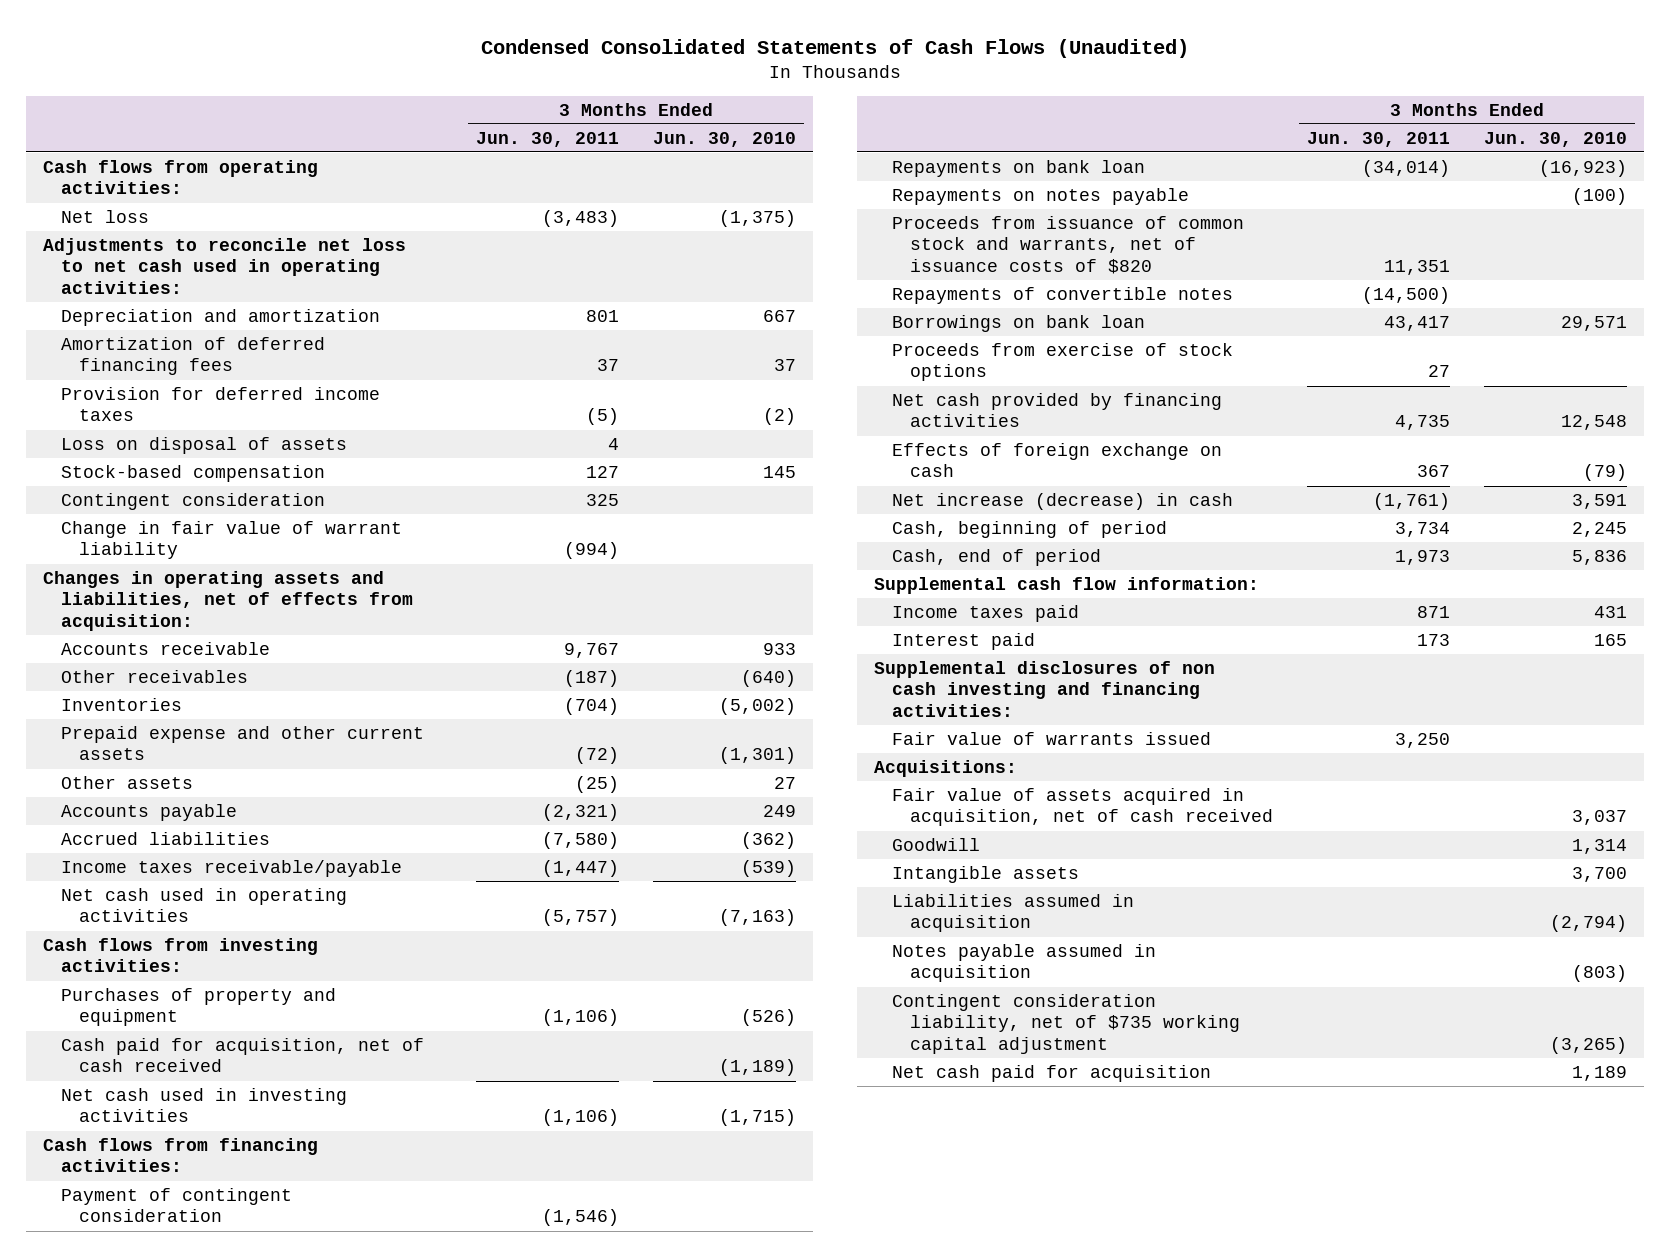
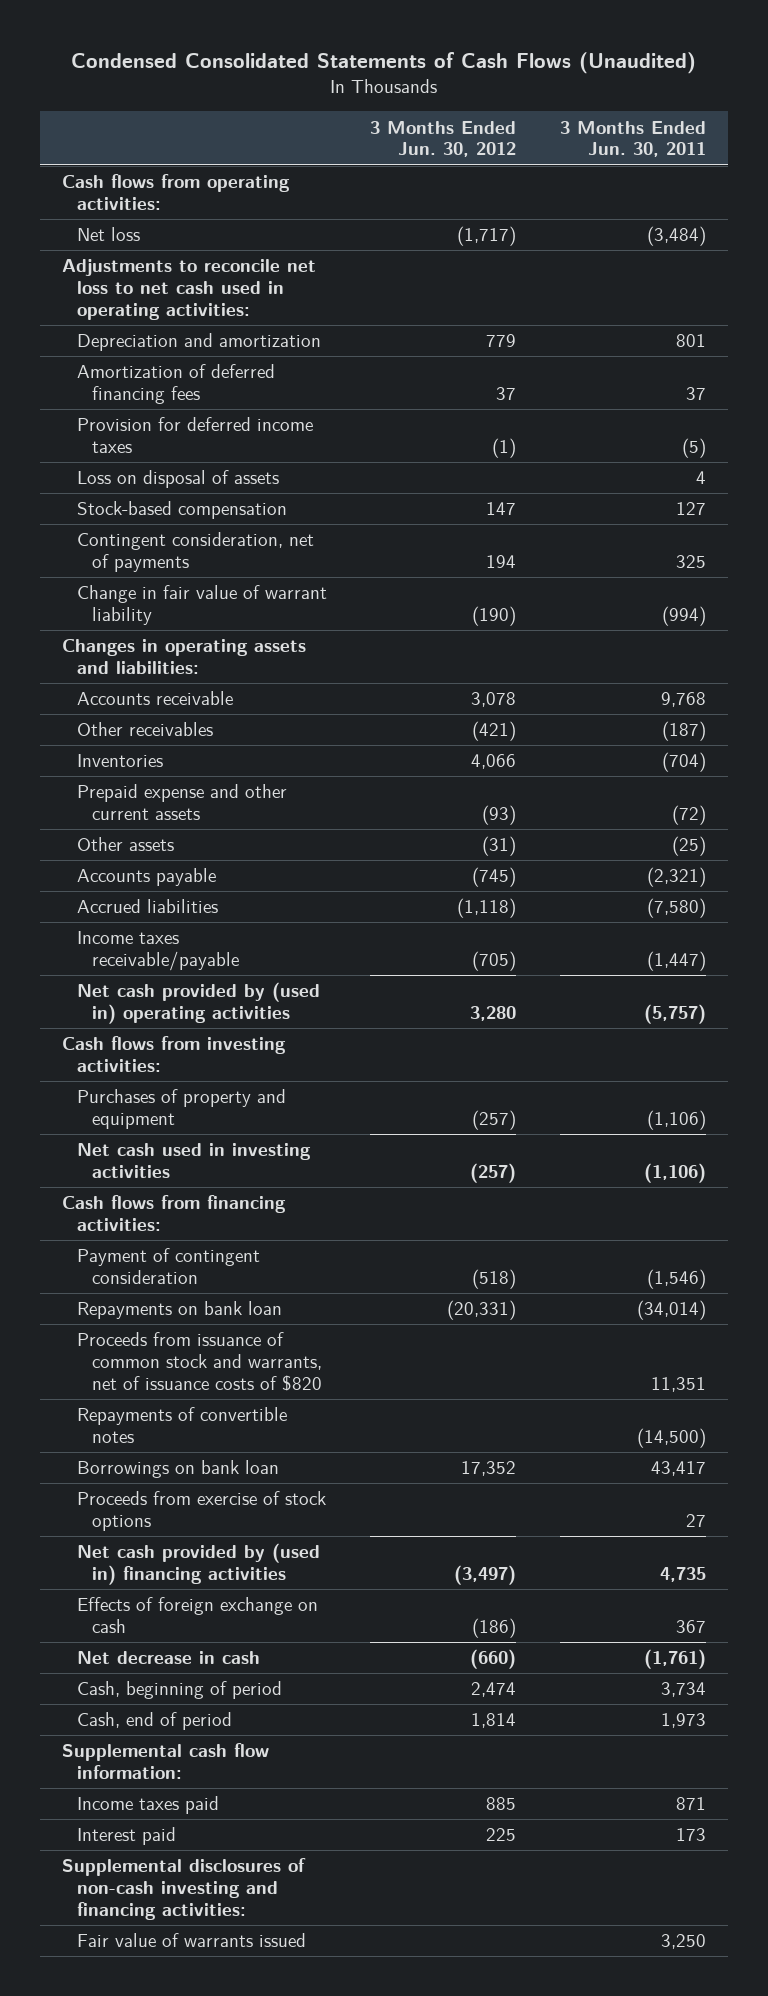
- | 3 Months Ended Jun. 30, 2011 | 3 Months Ended Jun. 30, 2010
+ | 3 Months Ended Jun. 30, 2012 | 3 Months Ended Jun. 30, 2011
- Net loss | (3,483) | (1,375)
+ Net loss | (1,717) | (3,484)
- Contingent consideration | 325 |
+ Contingent consideration, net of payments | 194 | 325
- Changes in operating assets and liabilities, net of effects from acquisition:
- Accounts receivable | 9,767 | 933
+ Changes in operating assets and liabilities:
+ Accounts receivable | 3,078 | 9,768
- Net cash used in operating activities | (5,757) | (7,163)
+ Net cash provided by (used in) operating activities | 3,280 | (5,757)
- Cash paid for acquisition, net of cash received | | (1,189)
- Repayments on notes payable | | (100)
- Net cash provided by financing activities | 4,735 | 12,548
+ Net cash provided by (used in) financing activities | (3,497) | 4,735
- Net increase (decrease) in cash | (1,761) | 3,591
+ Net decrease in cash | (660) | (1,761)
- Supplemental disclosures of non cash investing and financing activities:
+ Supplemental disclosures of non-cash investing and financing activities:
- Acquisitions:
- Fair value of assets acquired in acquisition, net of cash received | | 3,037
- Goodwill | | 1,314
- Intangible assets | | 3,700
- Liabilities assumed in acquisition | | (2,794)
- Notes payable assumed in acquisition | | (803)
- Contingent consideration liability, net of $735 working capital adjustment | | (3,265)
- Net cash paid for acquisition | | 1,189

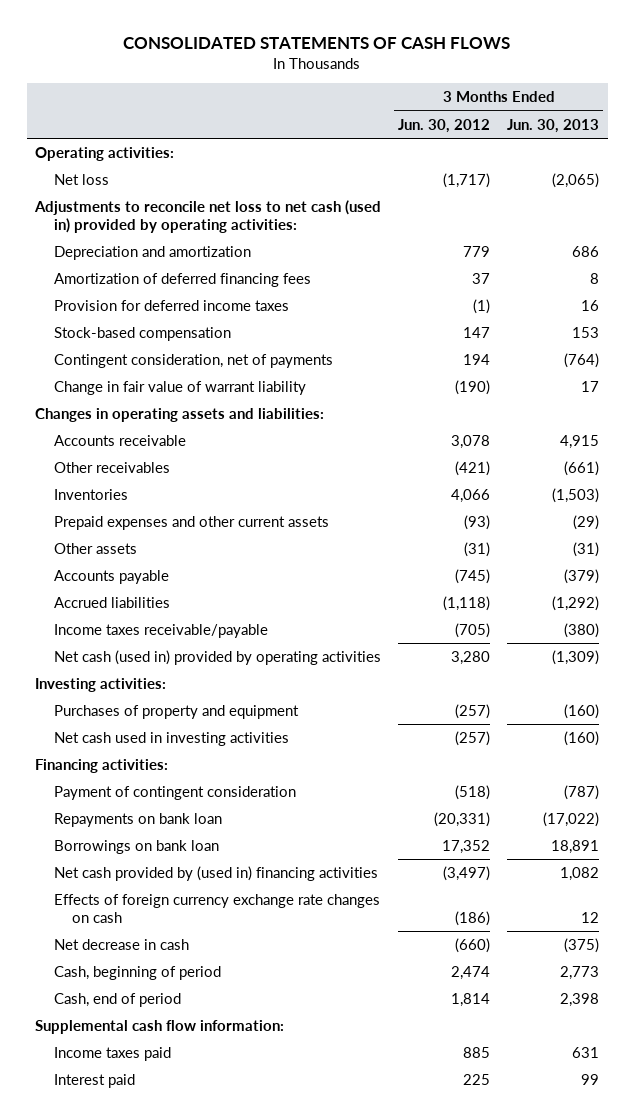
- Condensed Consolidated Statements of Cash Flows (Unaudited)
+ CONSOLIDATED STATEMENTS OF CASH FLOWS
- | 3 Months Ended Jun. 30, 2012 | 3 Months Ended Jun. 30, 2011
+ | 3 Months Ended Jun. 30, 2012 | 3 Months Ended Jun. 30, 2013
- Cash flows from operating activities:
+ Operating activities:
- Adjustments to reconcile net loss to net cash used in operating activities:
+ Adjustments to reconcile net loss to net cash (used in) provided by operating activities:
- Loss on disposal of assets | | 4
- Prepaid expense and other current assets | (93) | (72)
+ Prepaid expenses and other current assets | (93) | (29)
- Net cash provided by (used in) operating activities | 3,280 | (5,757)
- Cash flows from investing activities:
+ Net cash (used in) provided by operating activities | 3,280 | (1,309)
+ Investing activities:
- Cash flows from financing activities:
+ Financing activities:
- Proceeds from issuance of common stock and warrants, net of issuance costs of $820 | | 11,351
- Repayments of convertible notes | | (14,500)
- Proceeds from exercise of stock options | | 27
- Effects of foreign exchange on cash | (186) | 367
+ Effects of foreign currency exchange rate changes on cash | (186) | 12
- Supplemental disclosures of non-cash investing and financing activities:
- Fair value of warrants issued | | 3,250

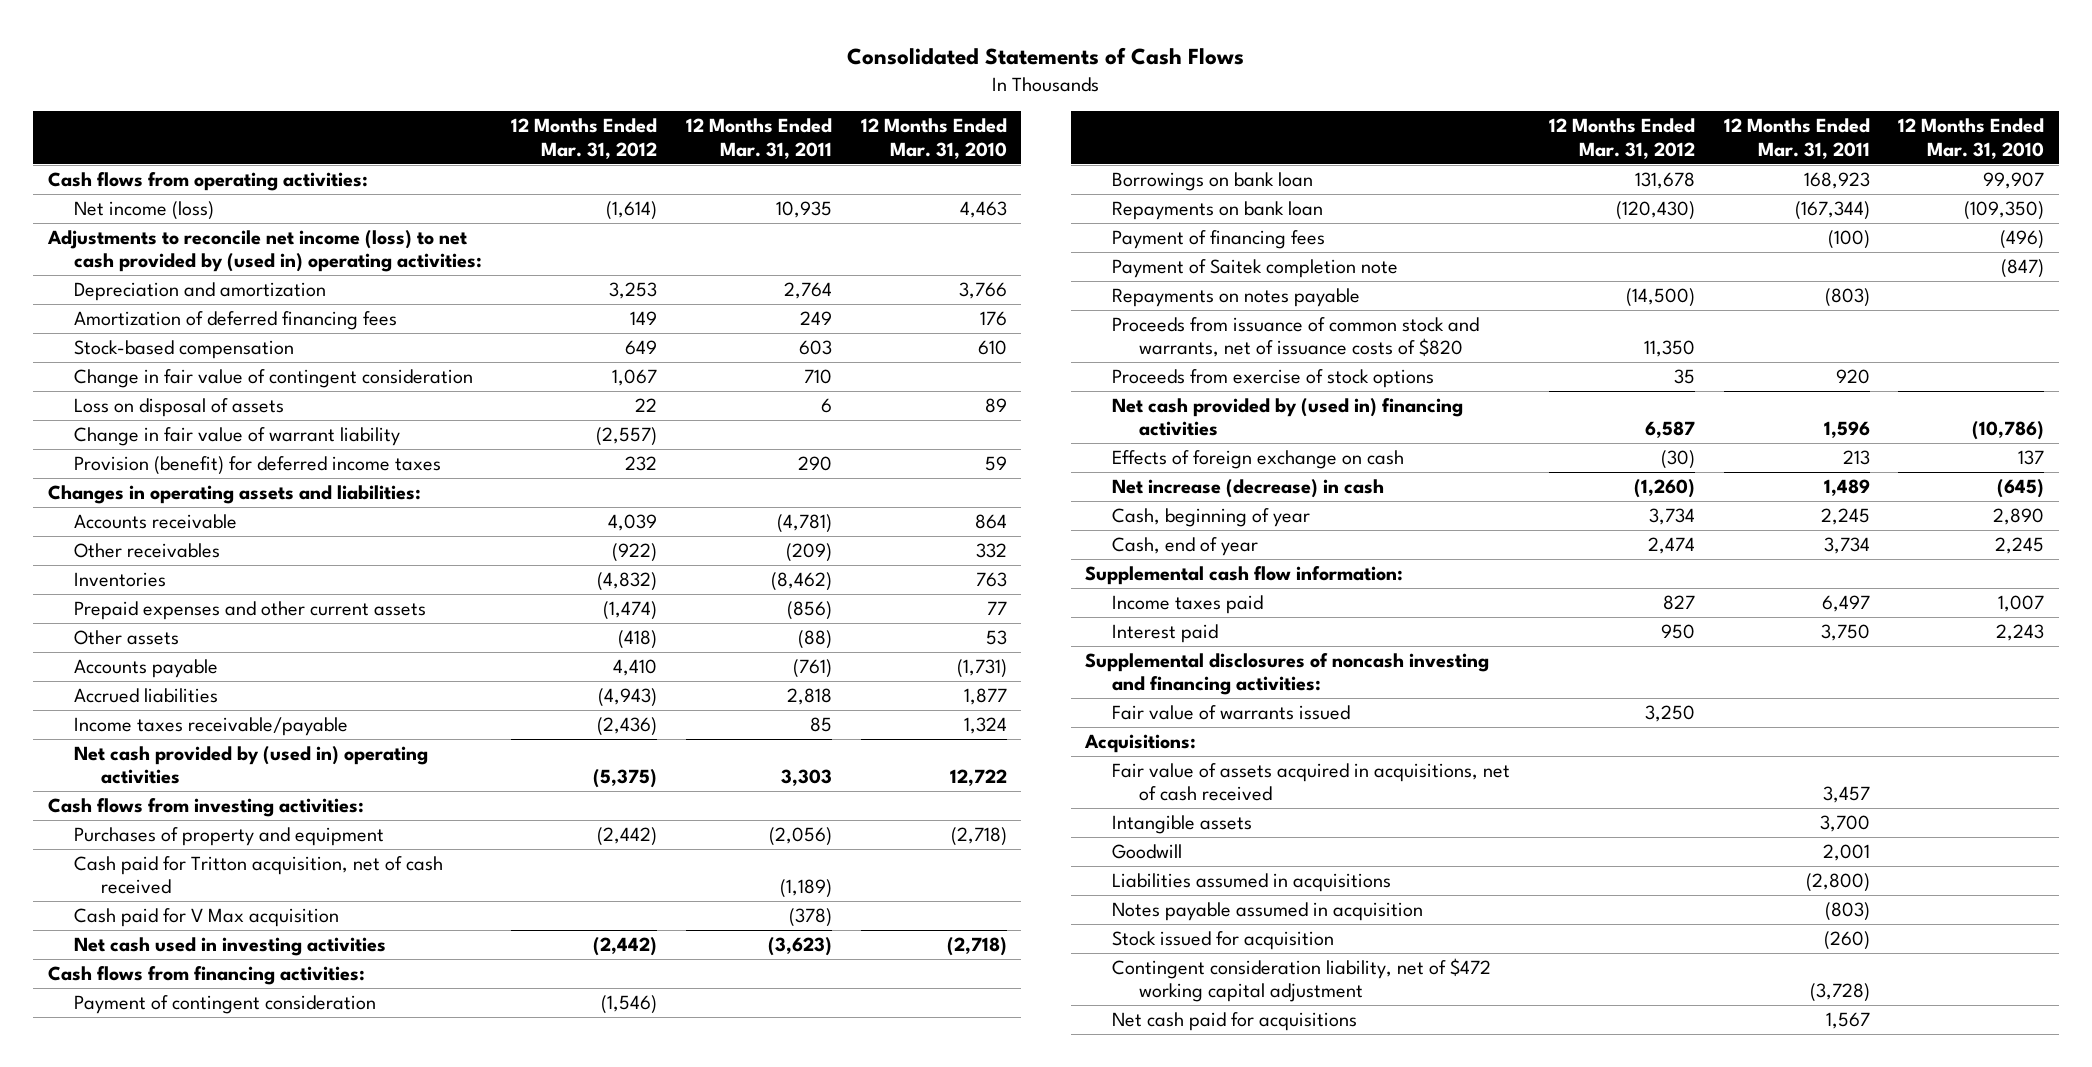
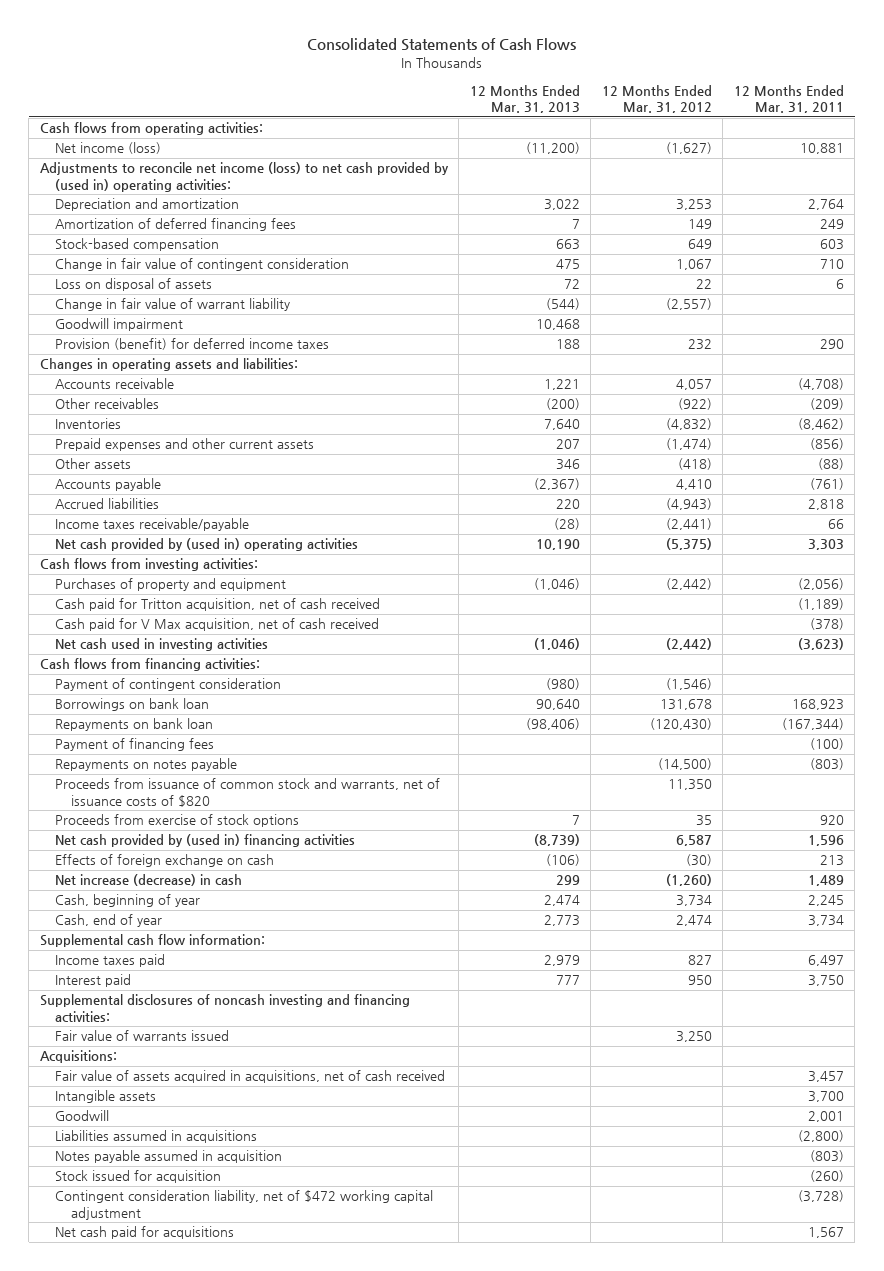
- | 12 Months Ended Mar. 31, 2012 | 12 Months Ended Mar. 31, 2011 | 12 Months Ended Mar. 31, 2010
+ | 12 Months Ended Mar. 31, 2013 | 12 Months Ended Mar. 31, 2012 | 12 Months Ended Mar. 31, 2011
- Net income (loss) | (1,614) | 10,935 | 4,463
+ Net income (loss) | (11,200) | (1,627) | 10,881
+ Goodwill impairment | 10,468 | |
- Accounts receivable | 4,039 | (4,781) | 864
+ Accounts receivable | 1,221 | 4,057 | (4,708)
- Income taxes receivable/payable | (2,436) | 85 | 1,324
+ Income taxes receivable/payable | (28) | (2,441) | 66
- Cash paid for V Max acquisition | | (378) |
+ Cash paid for V Max acquisition, net of cash received | | | (378)
- Payment of Saitek completion note | | | (847)

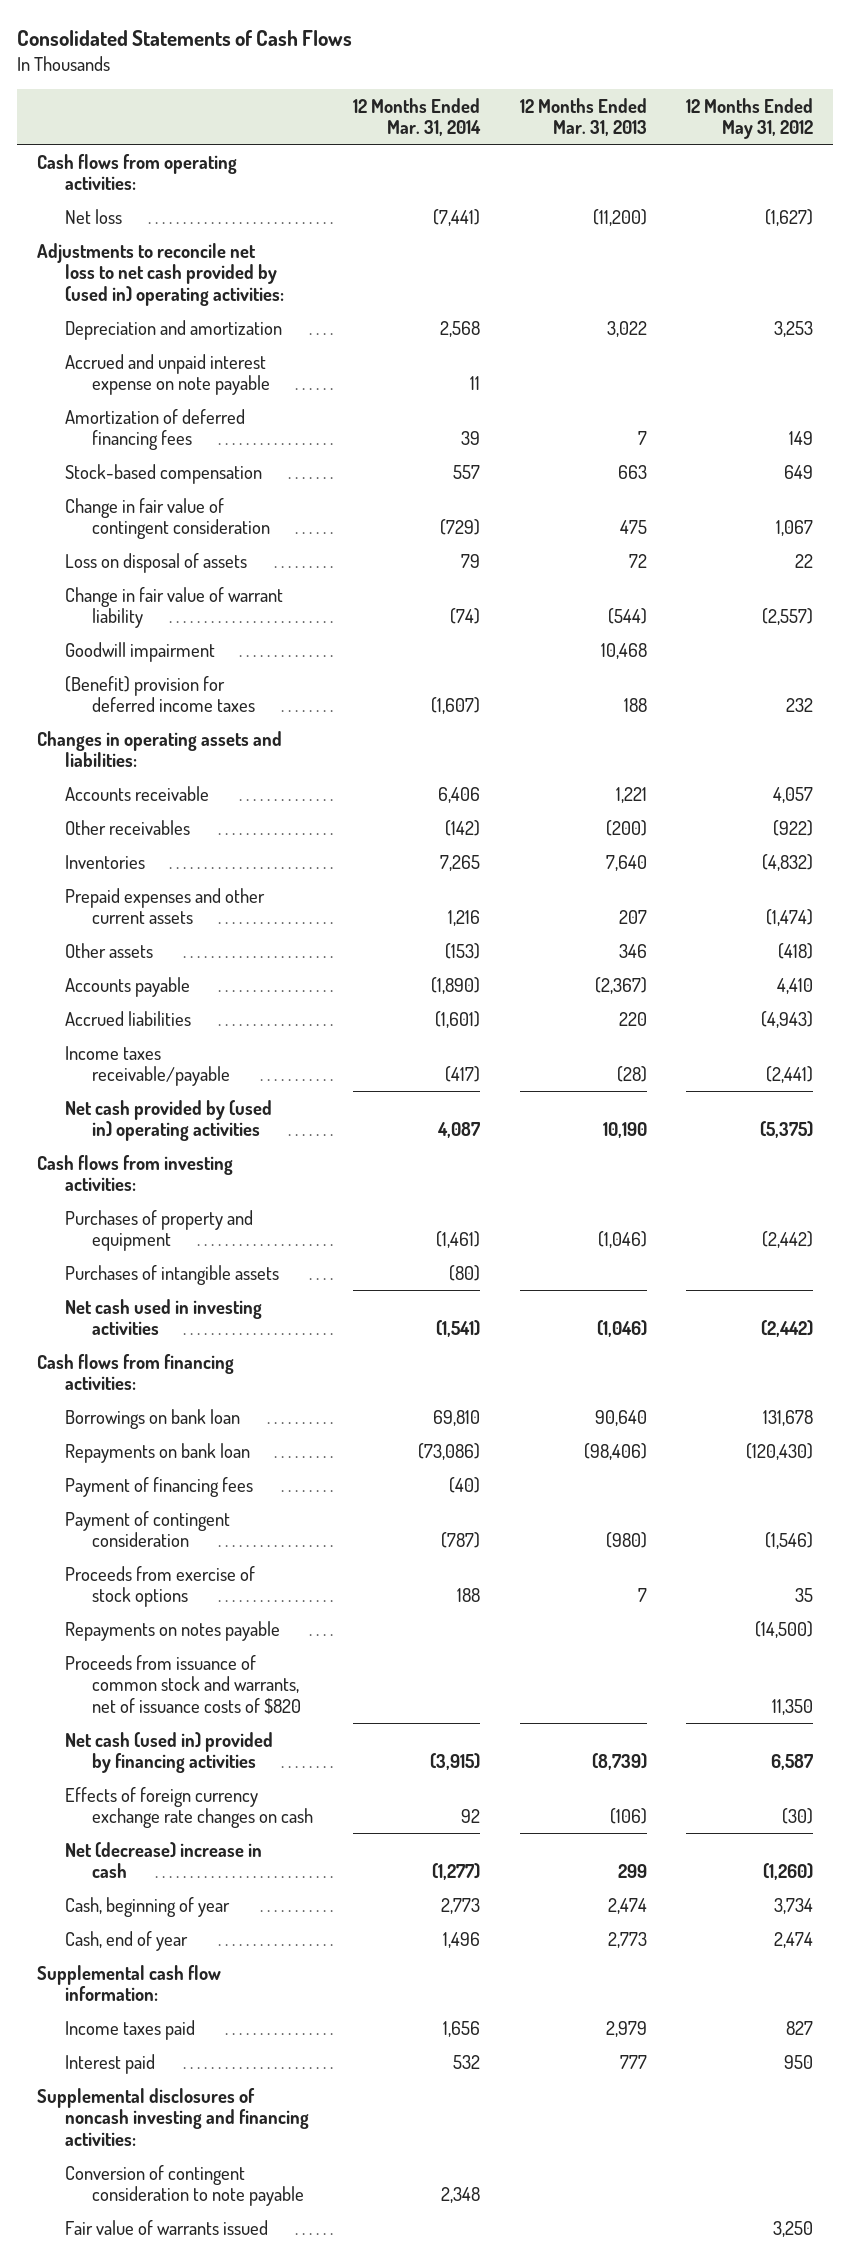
- | 12 Months Ended Mar. 31, 2013 | 12 Months Ended Mar. 31, 2012 | 12 Months Ended Mar. 31, 2011
+ | 12 Months Ended Mar. 31, 2014 | 12 Months Ended Mar. 31, 2013 | 12 Months Ended May 31, 2012
- Net income (loss) | (11,200) | (1,627) | 10,881
- Adjustments to reconcile net income (loss) to net cash provided by (used in) operating activities:
+ Net loss | (7,441) | (11,200) | (1,627)
+ Adjustments to reconcile net loss to net cash provided by (used in) operating activities:
+ Accrued and unpaid interest expense on note payable | 11 | |
- Provision (benefit) for deferred income taxes | 188 | 232 | 290
+ (Benefit) provision for deferred income taxes | (1,607) | 188 | 232
- Cash paid for Tritton acquisition, net of cash received | | | (1,189)
- Cash paid for V Max acquisition, net of cash received | | | (378)
+ Purchases of intangible assets | (80) | |
moved down: Payment of contingent consideration | (787) | (980) | (1,546)
moved up: Proceeds from exercise of stock options | 188 | 7 | 35
- Net cash provided by (used in) financing activities | (8,739) | 6,587 | 1,596
- Effects of foreign exchange on cash | (106) | (30) | 213
- Net increase (decrease) in cash | 299 | (1,260) | 1,489
+ Net cash (used in) provided by financing activities | (3,915) | (8,739) | 6,587
+ Effects of foreign currency exchange rate changes on cash | 92 | (106) | (30)
+ Net (decrease) increase in cash | (1,277) | 299 | (1,260)
+ Conversion of contingent consideration to note payable | 2,348 | |
- Acquisitions:
- Fair value of assets acquired in acquisitions, net of cash received | | | 3,457
- Intangible assets | | | 3,700
- Goodwill | | | 2,001
- Liabilities assumed in acquisitions | | | (2,800)
- Notes payable assumed in acquisition | | | (803)
- Stock issued for acquisition | | | (260)
- Contingent consideration liability, net of $472 working capital adjustment | | | (3,728)
- Net cash paid for acquisitions | | | 1,567

